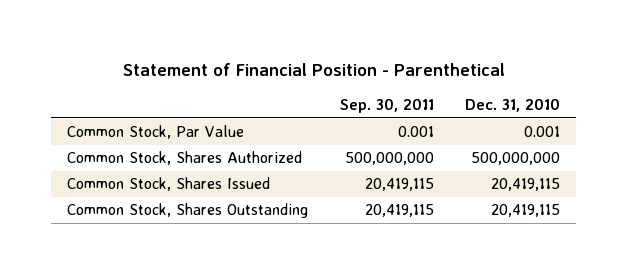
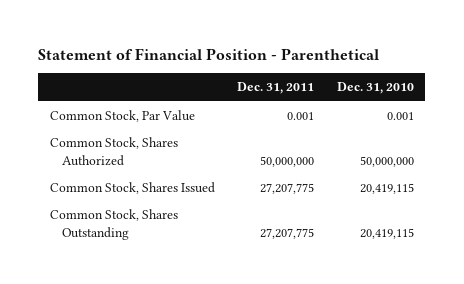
- | Sep. 30, 2011 | Dec. 31, 2010
+ | Dec. 31, 2011 | Dec. 31, 2010
- Common Stock, Shares Authorized | 500,000,000 | 500,000,000
+ Common Stock, Shares Authorized | 50,000,000 | 50,000,000

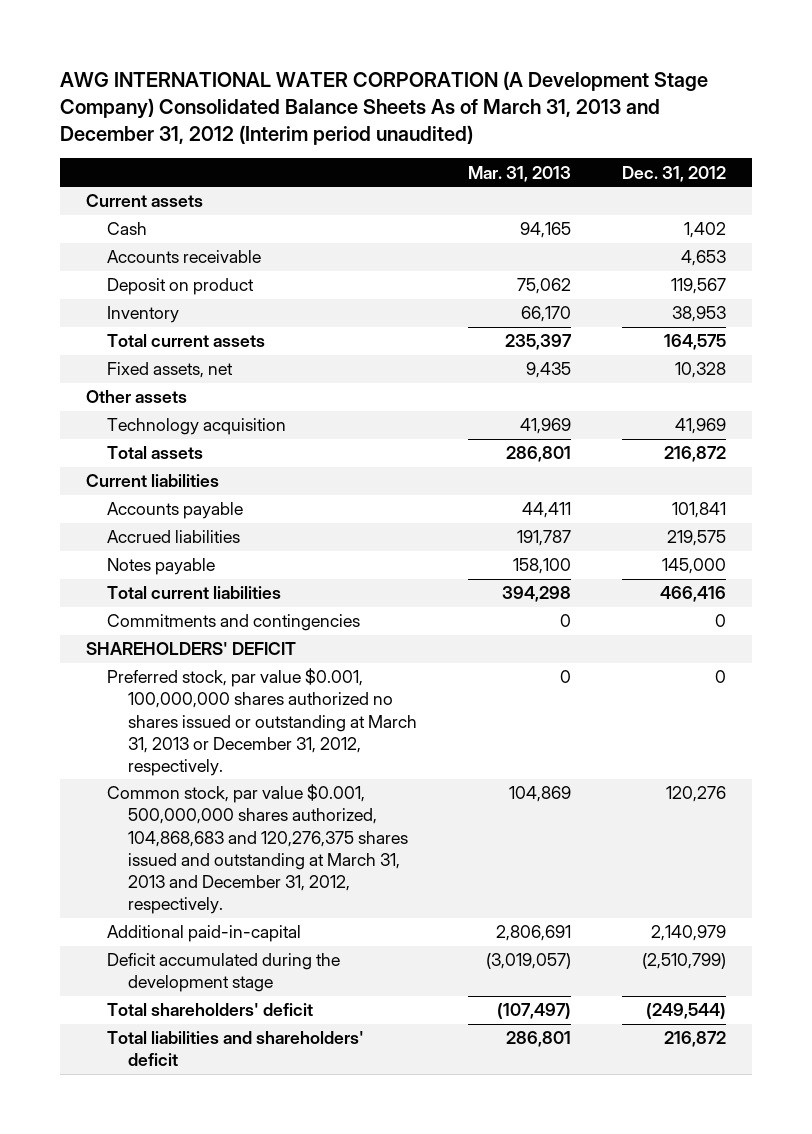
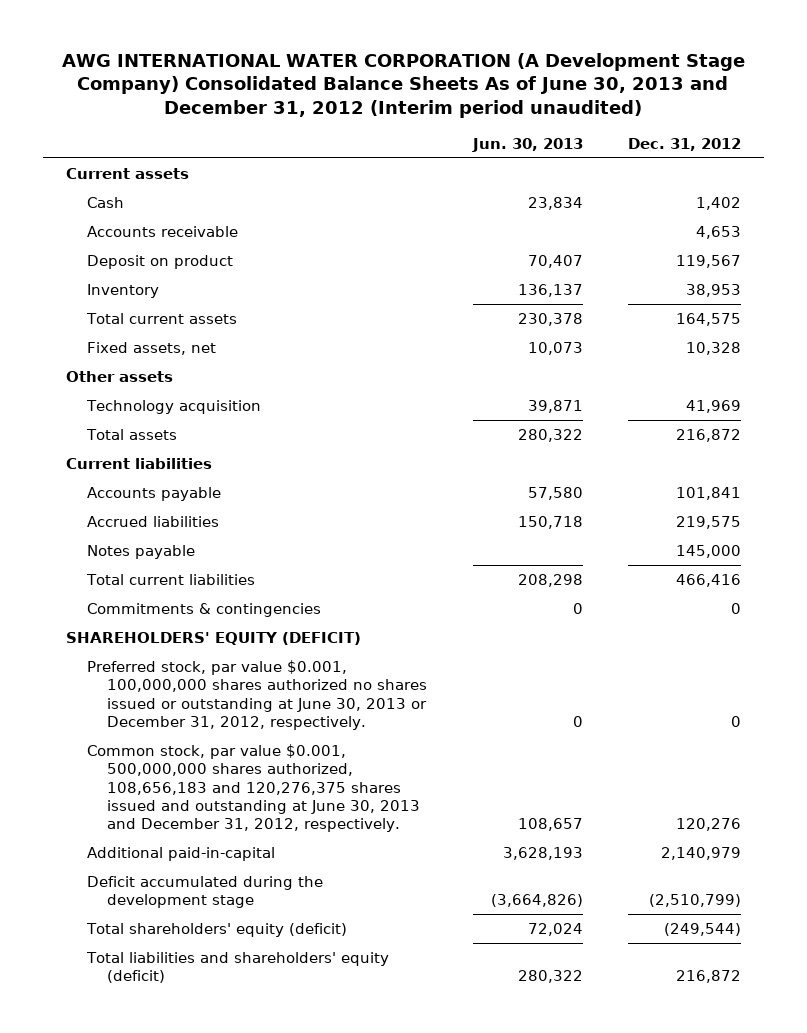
- AWG INTERNATIONAL WATER CORPORATION (A Development Stage Company) Consolidated Balance Sheets As of March 31, 2013 and December 31, 2012 (Interim period unaudited)
+ AWG INTERNATIONAL WATER CORPORATION (A Development Stage Company) Consolidated Balance Sheets As of June 30, 2013 and December 31, 2012 (Interim period unaudited)
- | Mar. 31, 2013 | Dec. 31, 2012
+ | Jun. 30, 2013 | Dec. 31, 2012
- Commitments and contingencies | 0 | 0
- SHAREHOLDERS' DEFICIT
- Preferred stock, par value $0.001, 100,000,000 shares authorized no shares issued or outstanding at March 31, 2013 or December 31, 2012, respectively. | 0 | 0
- Common stock, par value $0.001, 500,000,000 shares authorized, 104,868,683 and 120,276,375 shares issued and outstanding at March 31, 2013 and December 31, 2012, respectively. | 104,869 | 120,276
+ Commitments & contingencies | 0 | 0
+ SHAREHOLDERS' EQUITY (DEFICIT)
+ Preferred stock, par value $0.001, 100,000,000 shares authorized no shares issued or outstanding at June 30, 2013 or December 31, 2012, respectively. | 0 | 0
+ Common stock, par value $0.001, 500,000,000 shares authorized, 108,656,183 and 120,276,375 shares issued and outstanding at June 30, 2013 and December 31, 2012, respectively. | 108,657 | 120,276
- Total shareholders' deficit | (107,497) | (249,544)
- Total liabilities and shareholders' deficit | 286,801 | 216,872
+ Total shareholders' equity (deficit) | 72,024 | (249,544)
+ Total liabilities and shareholders' equity (deficit) | 280,322 | 216,872

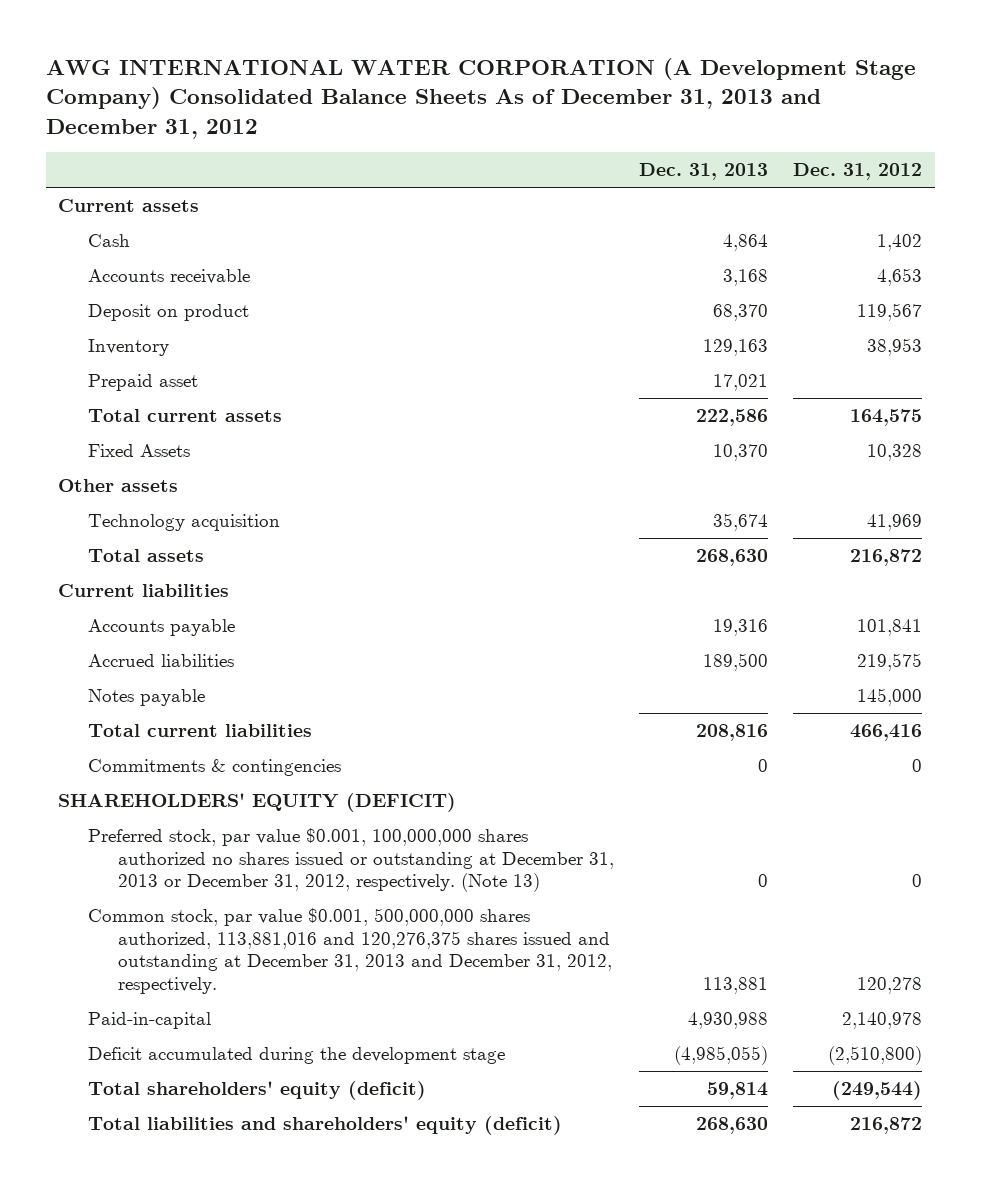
- AWG INTERNATIONAL WATER CORPORATION (A Development Stage Company) Consolidated Balance Sheets As of June 30, 2013 and December 31, 2012 (Interim period unaudited)
+ AWG INTERNATIONAL WATER CORPORATION (A Development Stage Company) Consolidated Balance Sheets As of December 31, 2013 and December 31, 2012
- | Jun. 30, 2013 | Dec. 31, 2012
+ | Dec. 31, 2013 | Dec. 31, 2012
+ Prepaid asset | 17,021 |
- Fixed assets, net | 10,073 | 10,328
+ Fixed Assets | 10,370 | 10,328
- Preferred stock, par value $0.001, 100,000,000 shares authorized no shares issued or outstanding at June 30, 2013 or December 31, 2012, respectively. | 0 | 0
- Common stock, par value $0.001, 500,000,000 shares authorized, 108,656,183 and 120,276,375 shares issued and outstanding at June 30, 2013 and December 31, 2012, respectively. | 108,657 | 120,276
- Additional paid-in-capital | 3,628,193 | 2,140,979
- Deficit accumulated during the development stage | (3,664,826) | (2,510,799)
+ Preferred stock, par value $0.001, 100,000,000 shares authorized no shares issued or outstanding at December 31, 2013 or December 31, 2012, respectively. (Note 13) | 0 | 0
+ Common stock, par value $0.001, 500,000,000 shares authorized, 113,881,016 and 120,276,375 shares issued and outstanding at December 31, 2013 and December 31, 2012, respectively. | 113,881 | 120,278
+ Paid-in-capital | 4,930,988 | 2,140,978
+ Deficit accumulated during the development stage | (4,985,055) | (2,510,800)

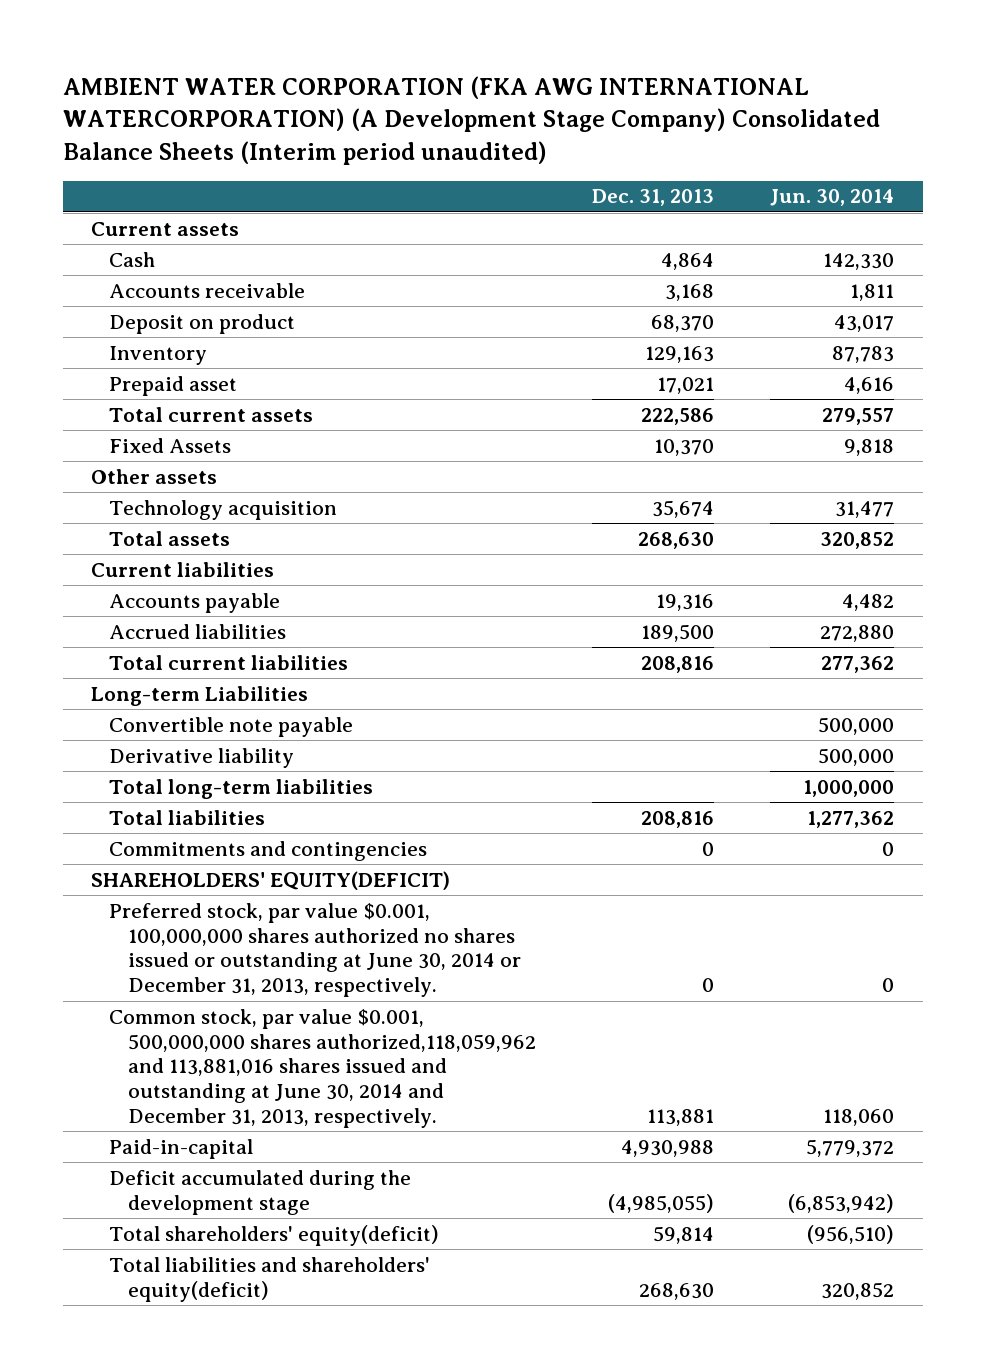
- AWG INTERNATIONAL WATER CORPORATION (A Development Stage Company) Consolidated Balance Sheets As of December 31, 2013 and December 31, 2012
+ AMBIENT WATER CORPORATION (FKA AWG INTERNATIONAL WATERCORPORATION) (A Development Stage Company) Consolidated Balance Sheets (Interim period unaudited)
- | Dec. 31, 2013 | Dec. 31, 2012
+ | Dec. 31, 2013 | Jun. 30, 2014
- Notes payable | | 145,000
- Commitments & contingencies | 0 | 0
- SHAREHOLDERS' EQUITY (DEFICIT)
- Preferred stock, par value $0.001, 100,000,000 shares authorized no shares issued or outstanding at December 31, 2013 or December 31, 2012, respectively. (Note 13) | 0 | 0
- Common stock, par value $0.001, 500,000,000 shares authorized, 113,881,016 and 120,276,375 shares issued and outstanding at December 31, 2013 and December 31, 2012, respectively. | 113,881 | 120,278
+ Long-term Liabilities
+ Convertible note payable | | 500,000
+ Derivative liability | | 500,000
+ Total long-term liabilities | | 1,000,000
+ Total liabilities | 208,816 | 1,277,362
+ Commitments and contingencies | 0 | 0
+ SHAREHOLDERS' EQUITY(DEFICIT)
+ Preferred stock, par value $0.001, 100,000,000 shares authorized no shares issued or outstanding at June 30, 2014 or December 31, 2013, respectively. | 0 | 0
+ Common stock, par value $0.001, 500,000,000 shares authorized,118,059,962 and 113,881,016 shares issued and outstanding at June 30, 2014 and December 31, 2013, respectively. | 113,881 | 118,060
- Total shareholders' equity (deficit) | 59,814 | (249,544)
- Total liabilities and shareholders' equity (deficit) | 268,630 | 216,872
+ Total shareholders' equity(deficit) | 59,814 | (956,510)
+ Total liabilities and shareholders' equity(deficit) | 268,630 | 320,852

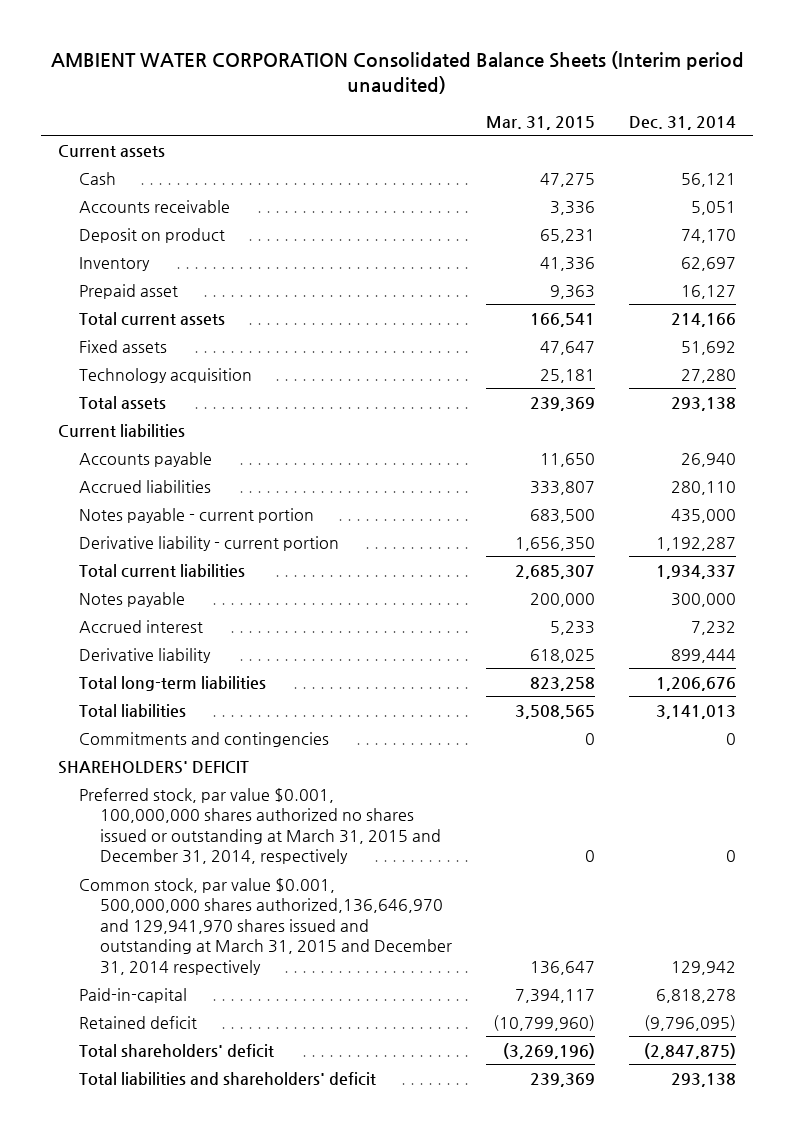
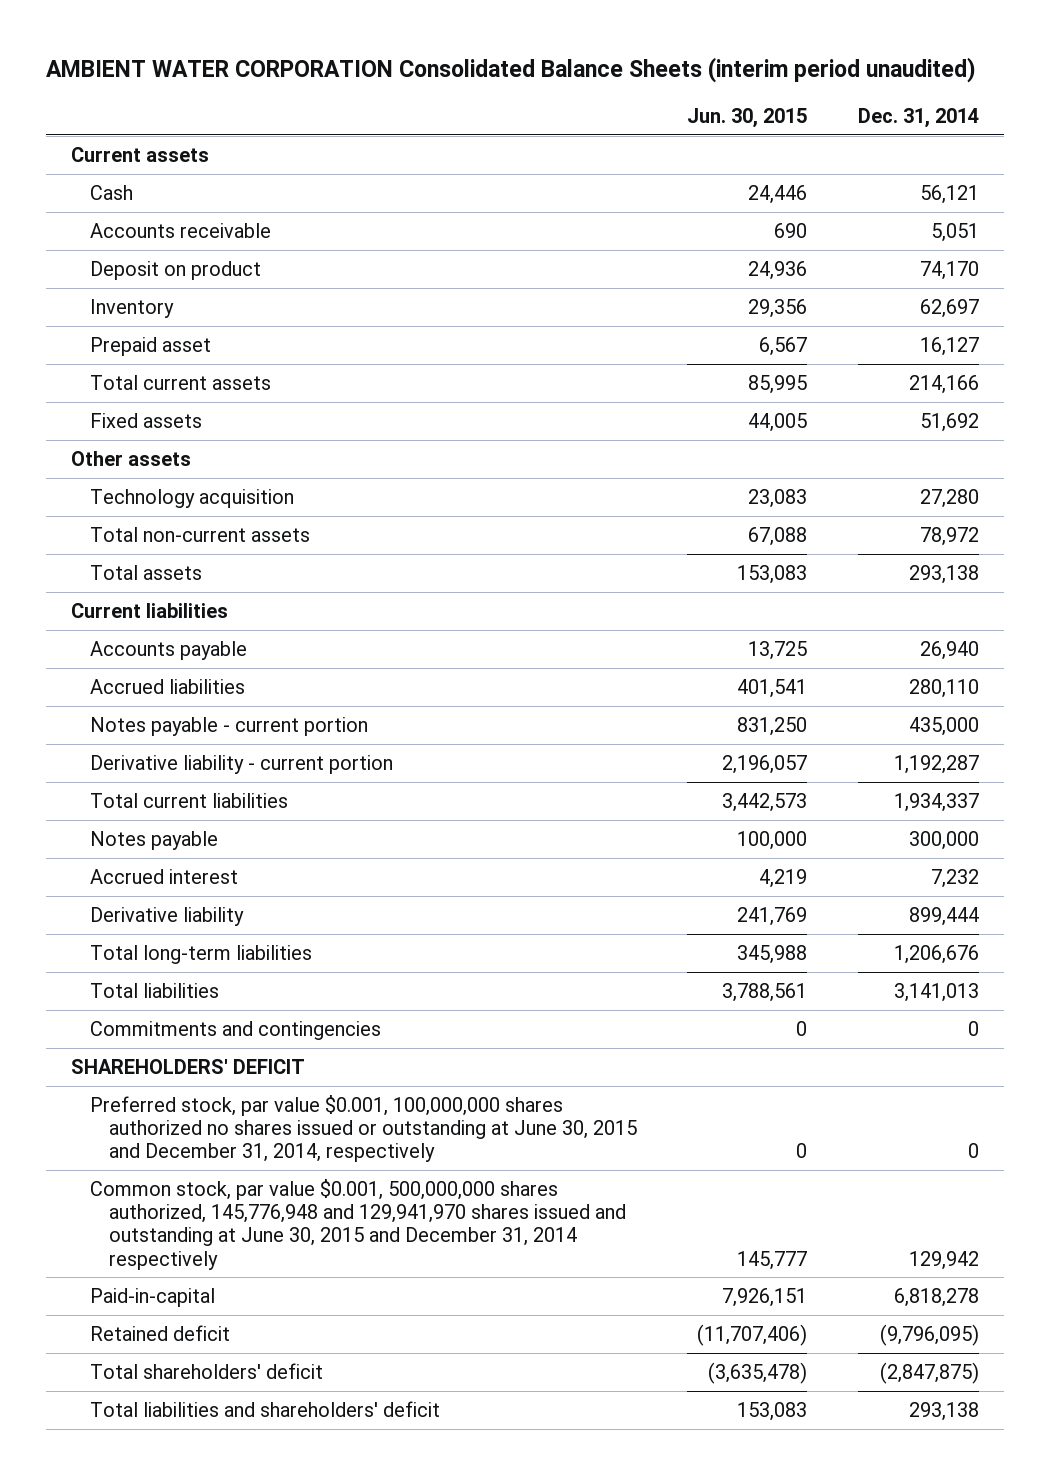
- AMBIENT WATER CORPORATION Consolidated Balance Sheets (Interim period unaudited)
+ AMBIENT WATER CORPORATION Consolidated Balance Sheets (interim period unaudited)
- | Mar. 31, 2015 | Dec. 31, 2014
+ | Jun. 30, 2015 | Dec. 31, 2014
+ Other assets
+ Total non-current assets | 67,088 | 78,972
- Preferred stock, par value $0.001, 100,000,000 shares authorized no shares issued or outstanding at March 31, 2015 and December 31, 2014, respectively | 0 | 0
- Common stock, par value $0.001, 500,000,000 shares authorized,136,646,970 and 129,941,970 shares issued and outstanding at March 31, 2015 and December 31, 2014 respectively | 136,647 | 129,942
+ Preferred stock, par value $0.001, 100,000,000 shares authorized no shares issued or outstanding at June 30, 2015 and December 31, 2014, respectively | 0 | 0
+ Common stock, par value $0.001, 500,000,000 shares authorized, 145,776,948 and 129,941,970 shares issued and outstanding at June 30, 2015 and December 31, 2014 respectively | 145,777 | 129,942

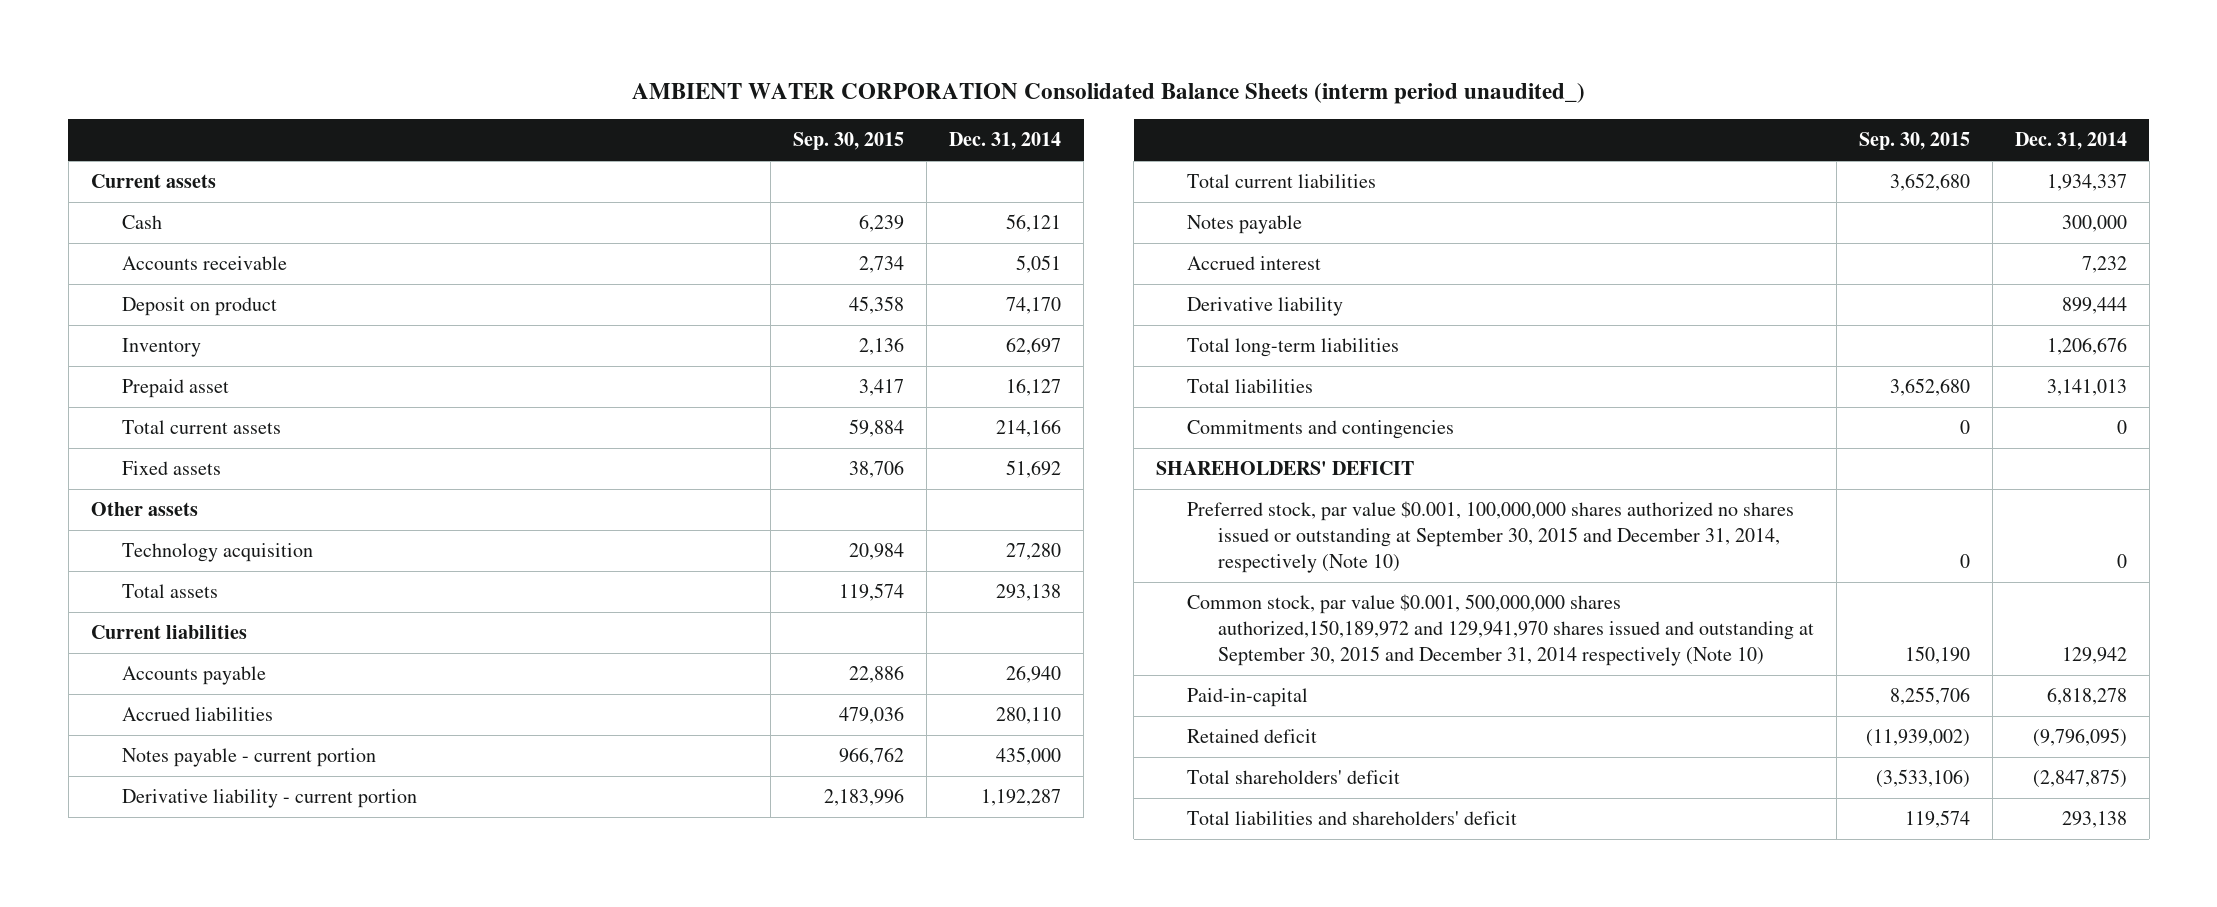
- AMBIENT WATER CORPORATION Consolidated Balance Sheets (interim period unaudited)
+ AMBIENT WATER CORPORATION Consolidated Balance Sheets (interm period unaudited_)
- | Jun. 30, 2015 | Dec. 31, 2014
+ | Sep. 30, 2015 | Dec. 31, 2014
- Total non-current assets | 67,088 | 78,972
- Preferred stock, par value $0.001, 100,000,000 shares authorized no shares issued or outstanding at June 30, 2015 and December 31, 2014, respectively | 0 | 0
- Common stock, par value $0.001, 500,000,000 shares authorized, 145,776,948 and 129,941,970 shares issued and outstanding at June 30, 2015 and December 31, 2014 respectively | 145,777 | 129,942
+ Preferred stock, par value $0.001, 100,000,000 shares authorized no shares issued or outstanding at September 30, 2015 and December 31, 2014, respectively (Note 10) | 0 | 0
+ Common stock, par value $0.001, 500,000,000 shares authorized,150,189,972 and 129,941,970 shares issued and outstanding at September 30, 2015 and December 31, 2014 respectively (Note 10) | 150,190 | 129,942

